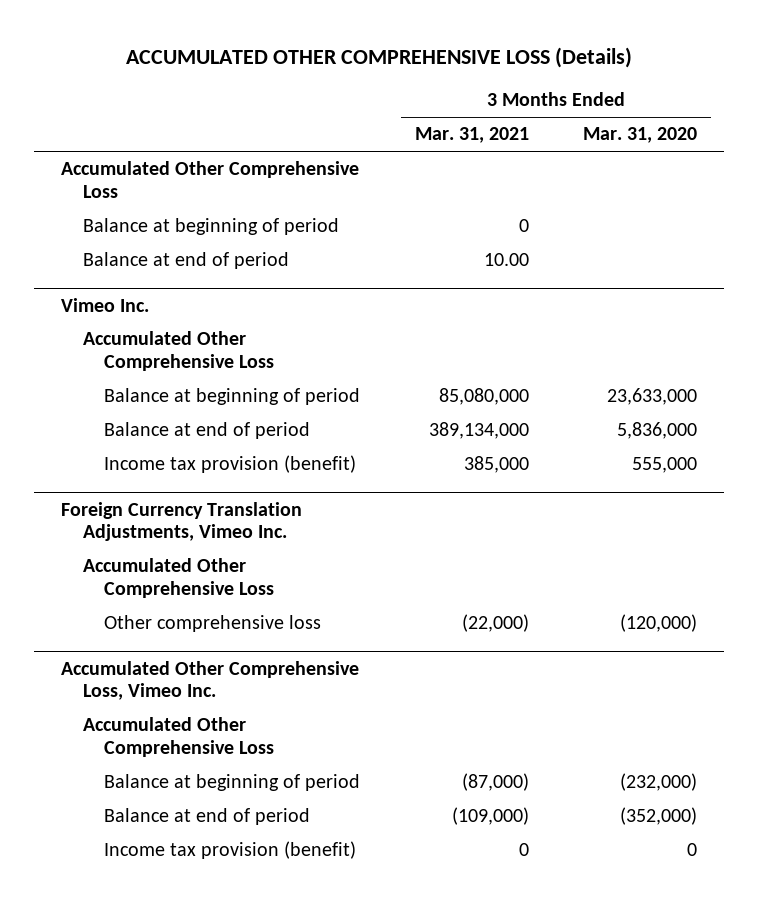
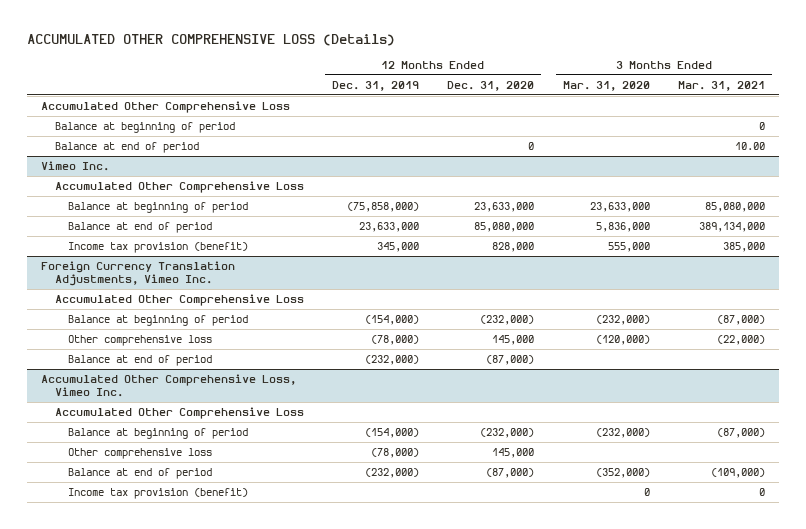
- | 3 Months Ended Mar. 31, 2021 | 3 Months Ended Mar. 31, 2020
+ | 12 Months Ended Dec. 31, 2019 | 12 Months Ended Dec. 31, 2020 | 3 Months Ended Mar. 31, 2020 | 3 Months Ended Mar. 31, 2021
@ Foreign Currency Translation Adjustments, Vimeo Inc.
+ Balance at beginning of period | (154,000) | (232,000) | (232,000) | (87,000)
+ Balance at end of period | (232,000) | (87,000) | |
@ Accumulated Other Comprehensive Loss, Vimeo Inc.
+ Other comprehensive loss | (78,000) | 145,000 | |

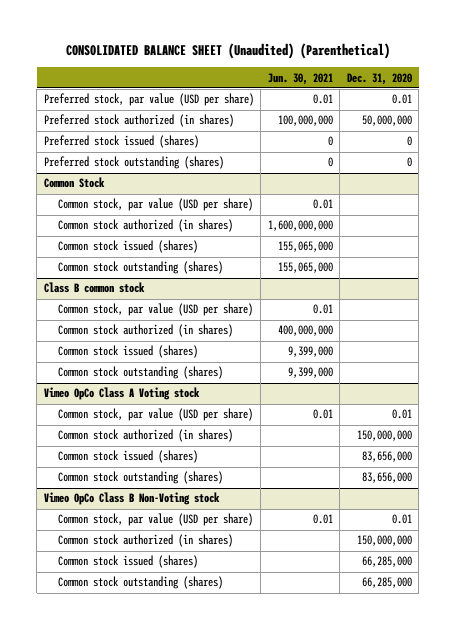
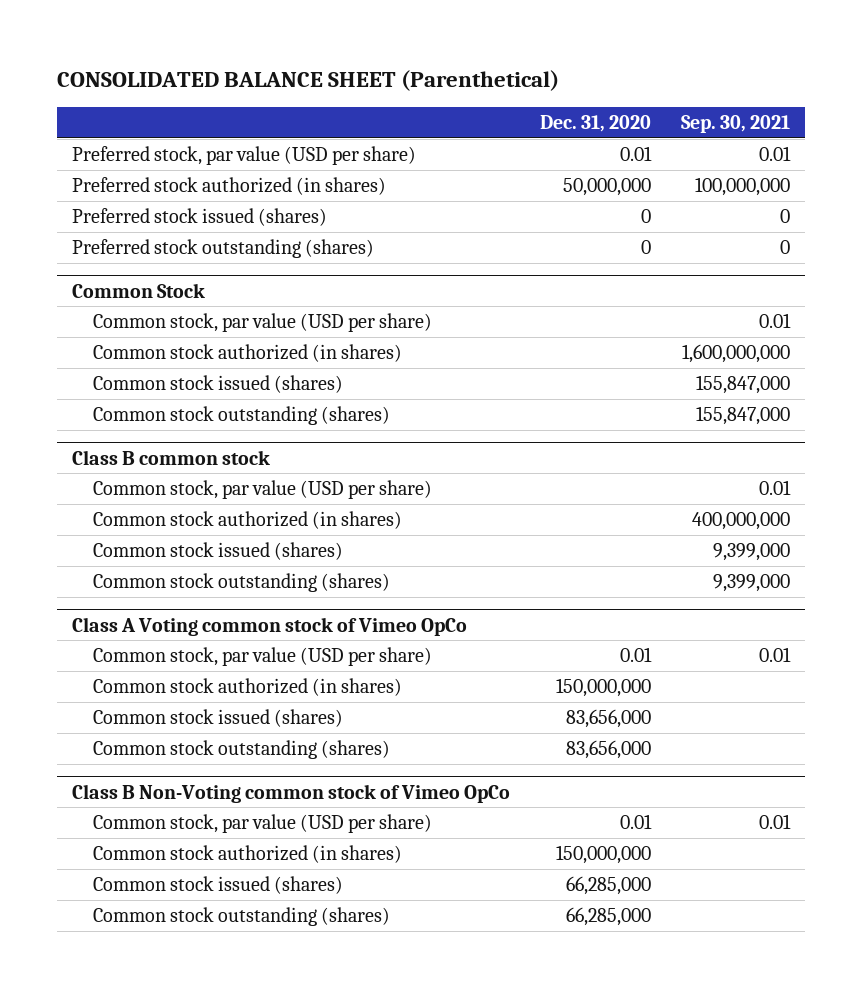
- CONSOLIDATED BALANCE SHEET (Unaudited) (Parenthetical)
+ CONSOLIDATED BALANCE SHEET (Parenthetical)
- | Jun. 30, 2021 | Dec. 31, 2020
+ | Dec. 31, 2020 | Sep. 30, 2021
- Vimeo OpCo Class A Voting stock
+ Class A Voting common stock of Vimeo OpCo
- Vimeo OpCo Class B Non-Voting stock
+ Class B Non-Voting common stock of Vimeo OpCo

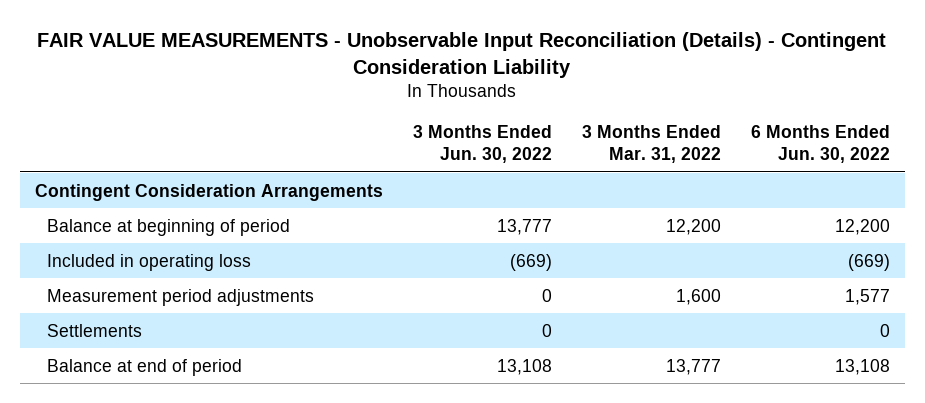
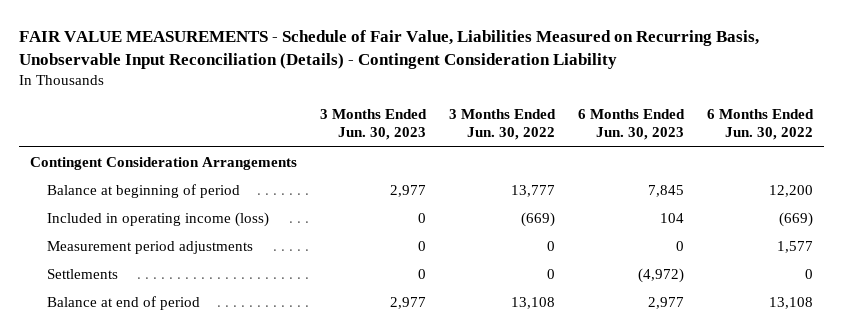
- FAIR VALUE MEASUREMENTS - Unobservable Input Reconciliation (Details) - Contingent Consideration Liability
+ FAIR VALUE MEASUREMENTS - Schedule of Fair Value, Liabilities Measured on Recurring Basis, Unobservable Input Reconciliation (Details) - Contingent Consideration Liability
- | 3 Months Ended Jun. 30, 2022 | 3 Months Ended Mar. 31, 2022 | 6 Months Ended Jun. 30, 2022
+ | 3 Months Ended Jun. 30, 2023 | 3 Months Ended Jun. 30, 2022 | 6 Months Ended Jun. 30, 2023 | 6 Months Ended Jun. 30, 2022
- Included in operating loss | (669) | | (669)
+ Included in operating income (loss) | 0 | (669) | 104 | (669)

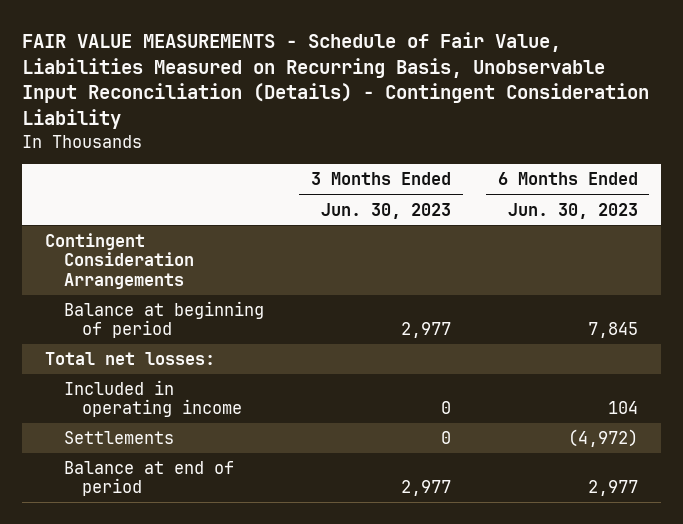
- | 3 Months Ended Jun. 30, 2023 | 3 Months Ended Jun. 30, 2022 | 6 Months Ended Jun. 30, 2023 | 6 Months Ended Jun. 30, 2022
+ | 3 Months Ended Jun. 30, 2023 | 6 Months Ended Jun. 30, 2023
- Included in operating income (loss) | 0 | (669) | 104 | (669)
- Measurement period adjustments | 0 | 0 | 0 | 1,577
+ Total net losses:
+ Included in operating income | 0 | 104

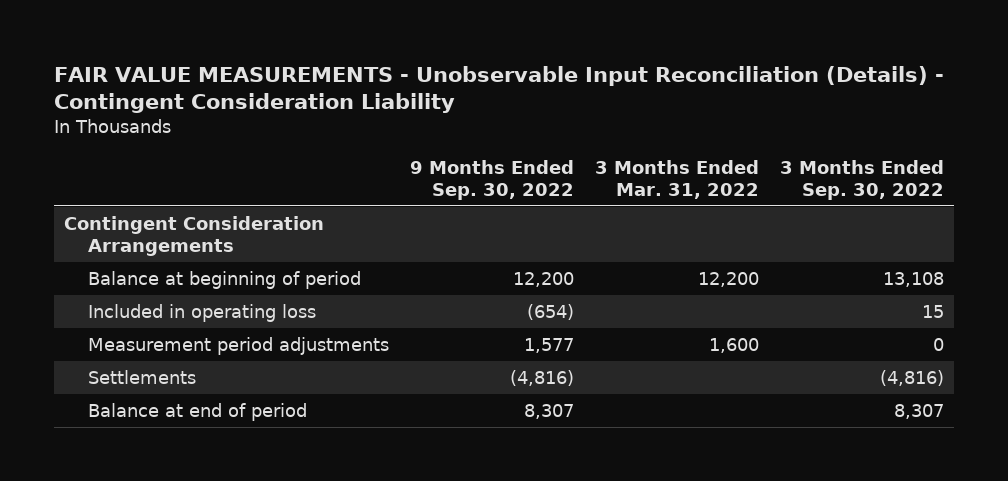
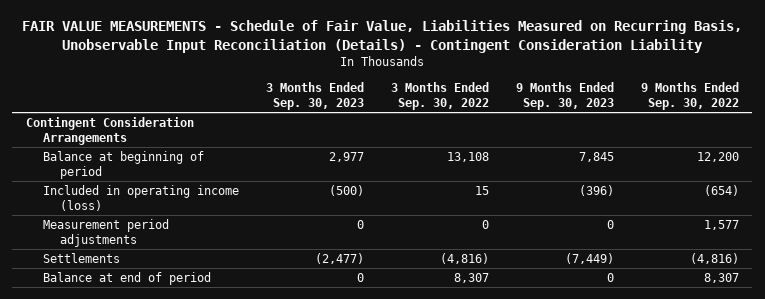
- FAIR VALUE MEASUREMENTS - Unobservable Input Reconciliation (Details) - Contingent Consideration Liability
+ FAIR VALUE MEASUREMENTS - Schedule of Fair Value, Liabilities Measured on Recurring Basis, Unobservable Input Reconciliation (Details) - Contingent Consideration Liability
- | 9 Months Ended Sep. 30, 2022 | 3 Months Ended Mar. 31, 2022 | 3 Months Ended Sep. 30, 2022
+ | 3 Months Ended Sep. 30, 2023 | 3 Months Ended Sep. 30, 2022 | 9 Months Ended Sep. 30, 2023 | 9 Months Ended Sep. 30, 2022
- Included in operating loss | (654) | | 15
+ Included in operating income (loss) | (500) | 15 | (396) | (654)

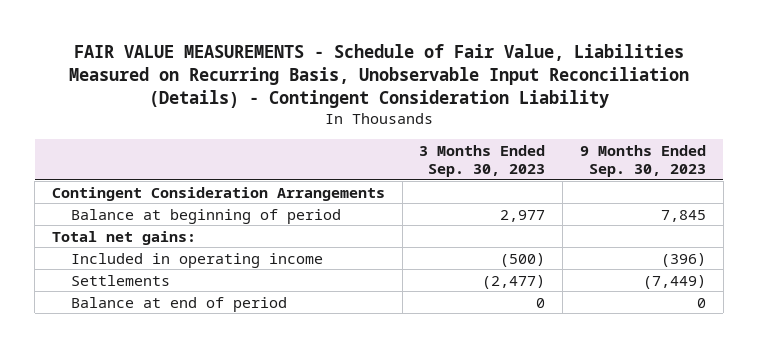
- | 3 Months Ended Sep. 30, 2023 | 3 Months Ended Sep. 30, 2022 | 9 Months Ended Sep. 30, 2023 | 9 Months Ended Sep. 30, 2022
+ | 3 Months Ended Sep. 30, 2023 | 9 Months Ended Sep. 30, 2023
- Included in operating income (loss) | (500) | 15 | (396) | (654)
- Measurement period adjustments | 0 | 0 | 0 | 1,577
+ Total net gains:
+ Included in operating income | (500) | (396)

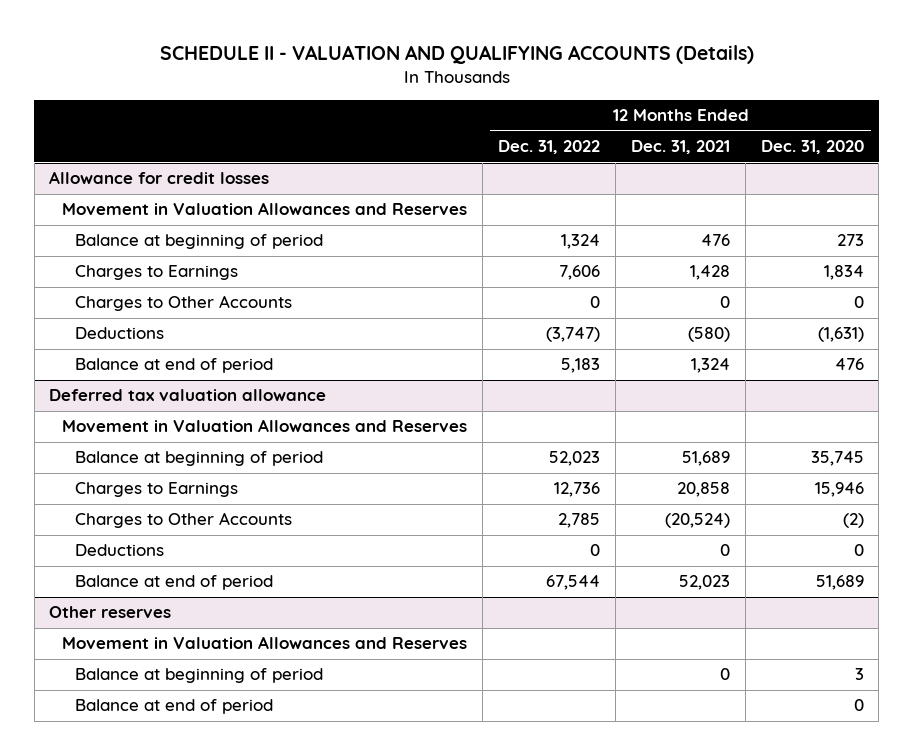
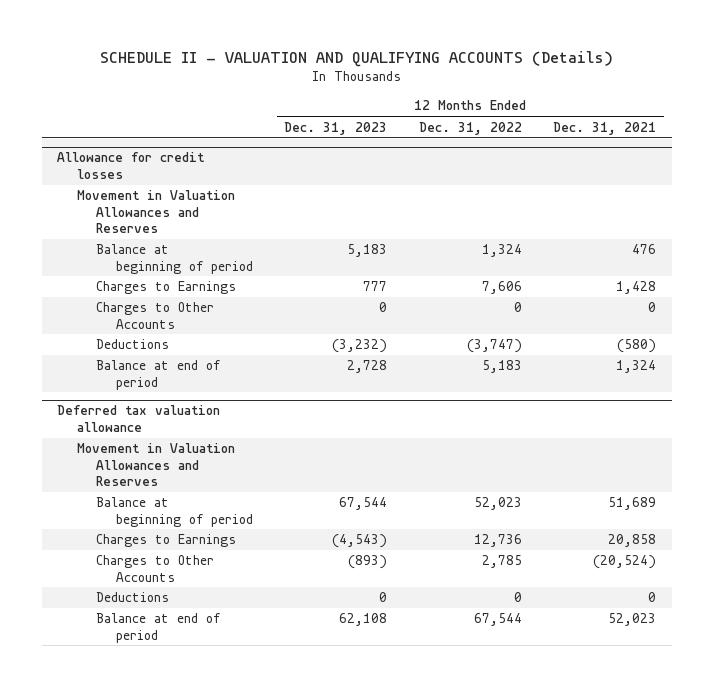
- | 12 Months Ended Dec. 31, 2022 | 12 Months Ended Dec. 31, 2021 | 12 Months Ended Dec. 31, 2020
+ | 12 Months Ended Dec. 31, 2023 | 12 Months Ended Dec. 31, 2022 | 12 Months Ended Dec. 31, 2021
- Other reserves
- Movement in Valuation Allowances and Reserves
- Balance at beginning of period | | 0 | 3
- Balance at end of period | | | 0

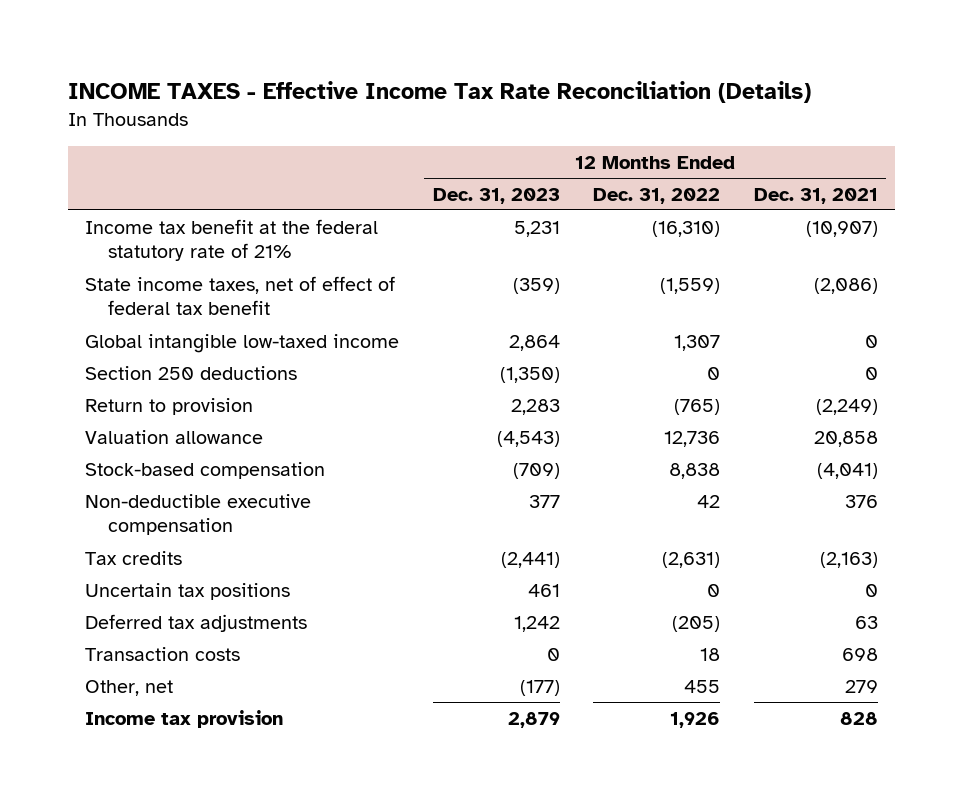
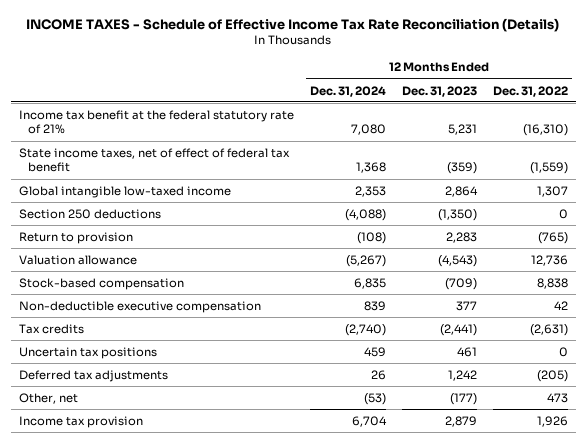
- INCOME TAXES - Effective Income Tax Rate Reconciliation (Details)
+ INCOME TAXES - Schedule of Effective Income Tax Rate Reconciliation (Details)
- | 12 Months Ended Dec. 31, 2023 | 12 Months Ended Dec. 31, 2022 | 12 Months Ended Dec. 31, 2021
+ | 12 Months Ended Dec. 31, 2024 | 12 Months Ended Dec. 31, 2023 | 12 Months Ended Dec. 31, 2022
- Transaction costs | 0 | 18 | 698
- Other, net | (177) | 455 | 279
+ Other, net | (53) | (177) | 473

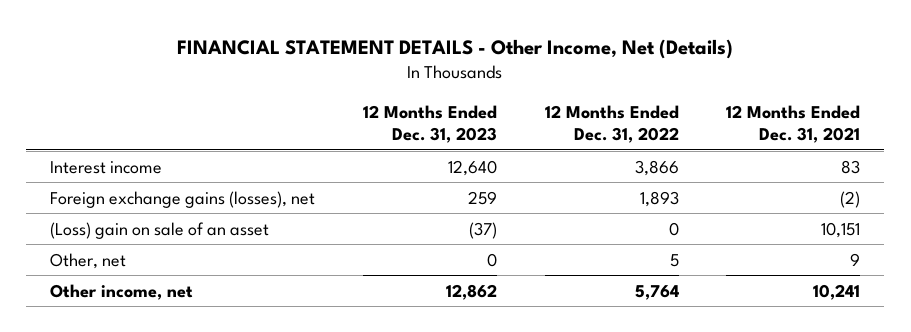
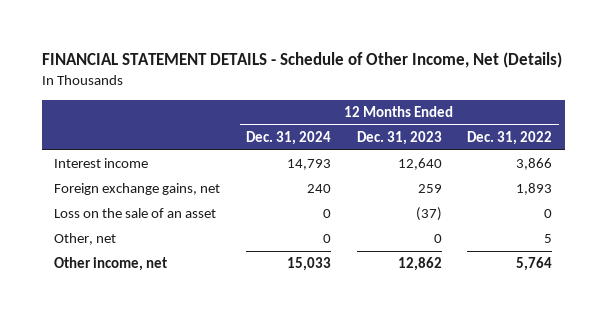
- FINANCIAL STATEMENT DETAILS - Other Income, Net (Details)
+ FINANCIAL STATEMENT DETAILS - Schedule of Other Income, Net (Details)
- | 12 Months Ended Dec. 31, 2023 | 12 Months Ended Dec. 31, 2022 | 12 Months Ended Dec. 31, 2021
+ | 12 Months Ended Dec. 31, 2024 | 12 Months Ended Dec. 31, 2023 | 12 Months Ended Dec. 31, 2022
- Foreign exchange gains (losses), net | 259 | 1,893 | (2)
- (Loss) gain on sale of an asset | (37) | 0 | 10,151
+ Foreign exchange gains, net | 240 | 259 | 1,893
+ Loss on the sale of an asset | 0 | (37) | 0

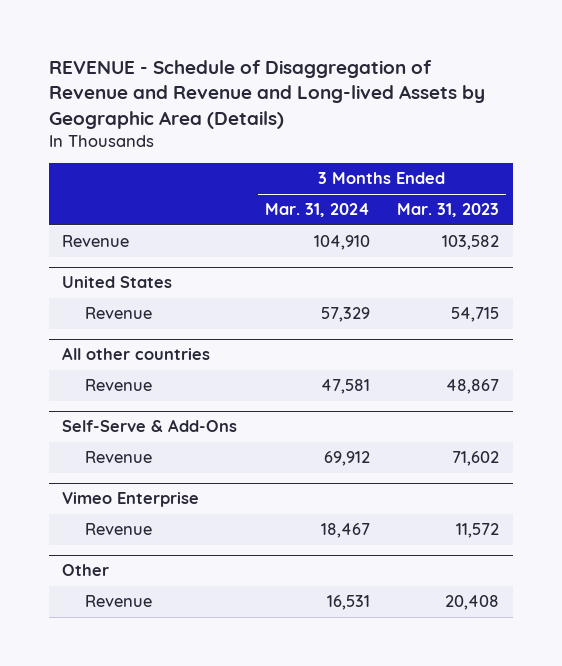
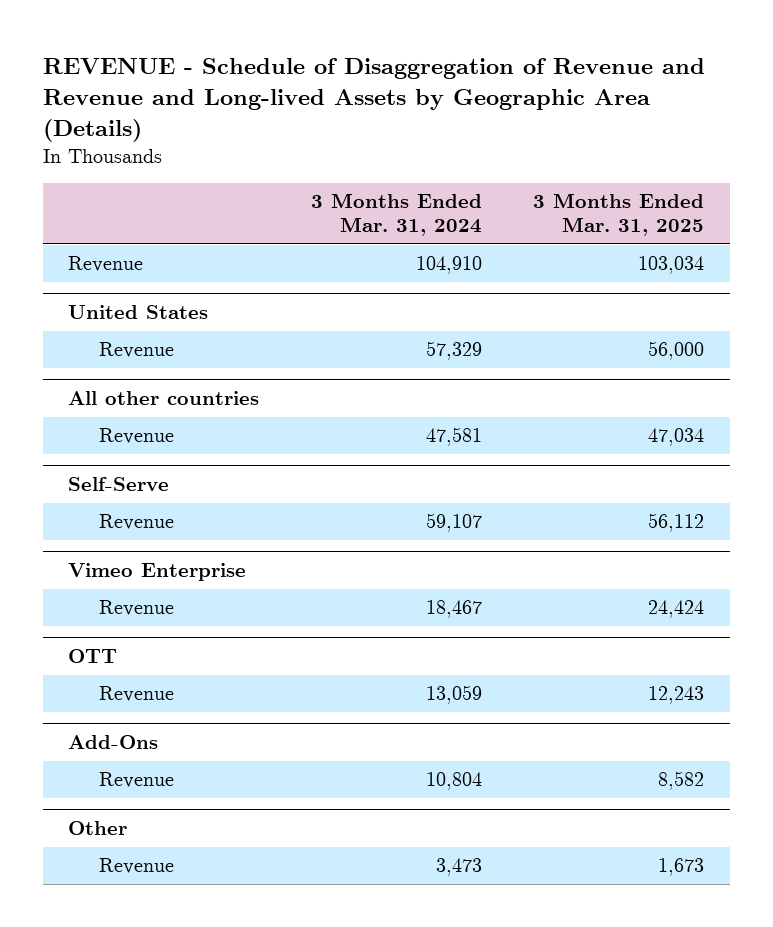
- | 3 Months Ended Mar. 31, 2024 | 3 Months Ended Mar. 31, 2023
+ | 3 Months Ended Mar. 31, 2024 | 3 Months Ended Mar. 31, 2025
- Self-Serve & Add-Ons
- Revenue | 69,912 | 71,602
+ Self-Serve
+ Revenue | 59,107 | 56,112
+ OTT
+ Revenue | 13,059 | 12,243
+ Add-Ons
+ Revenue | 10,804 | 8,582
@ Other
- Revenue | 16,531 | 20,408
+ Revenue | 3,473 | 1,673

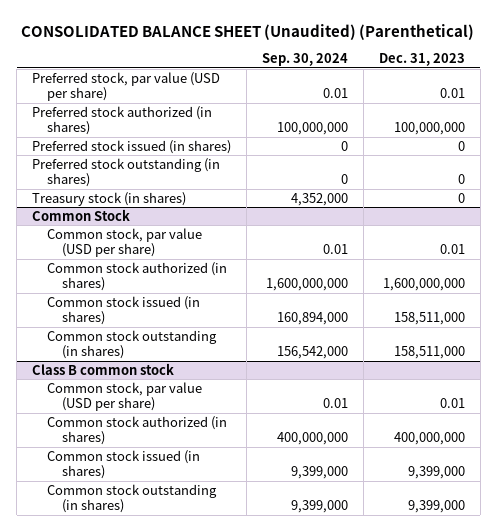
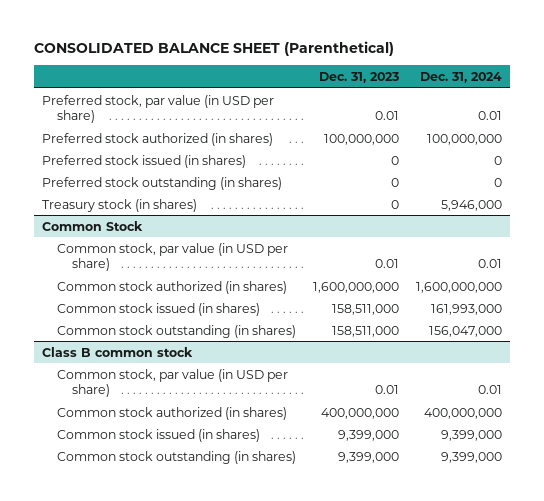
- CONSOLIDATED BALANCE SHEET (Unaudited) (Parenthetical)
+ CONSOLIDATED BALANCE SHEET (Parenthetical)
- | Sep. 30, 2024 | Dec. 31, 2023
+ | Dec. 31, 2023 | Dec. 31, 2024
- Preferred stock, par value (USD per share) | 0.01 | 0.01
+ Preferred stock, par value (in USD per share) | 0.01 | 0.01
@ Common Stock
- Common stock, par value (USD per share) | 0.01 | 0.01
+ Common stock, par value (in USD per share) | 0.01 | 0.01
@ Class B common stock
- Common stock, par value (USD per share) | 0.01 | 0.01
+ Common stock, par value (in USD per share) | 0.01 | 0.01

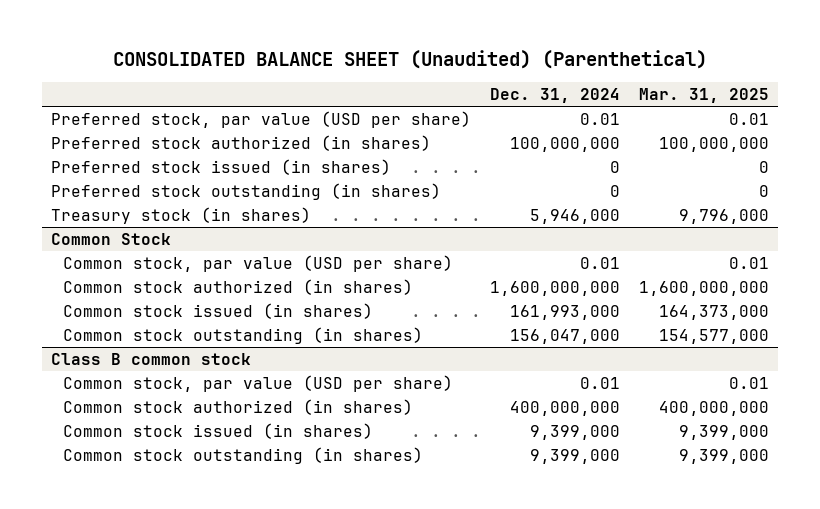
- CONSOLIDATED BALANCE SHEET (Parenthetical)
+ CONSOLIDATED BALANCE SHEET (Unaudited) (Parenthetical)
- | Dec. 31, 2023 | Dec. 31, 2024
+ | Dec. 31, 2024 | Mar. 31, 2025
- Preferred stock, par value (in USD per share) | 0.01 | 0.01
+ Preferred stock, par value (USD per share) | 0.01 | 0.01
@ Common Stock
- Common stock, par value (in USD per share) | 0.01 | 0.01
+ Common stock, par value (USD per share) | 0.01 | 0.01
@ Class B common stock
- Common stock, par value (in USD per share) | 0.01 | 0.01
+ Common stock, par value (USD per share) | 0.01 | 0.01

